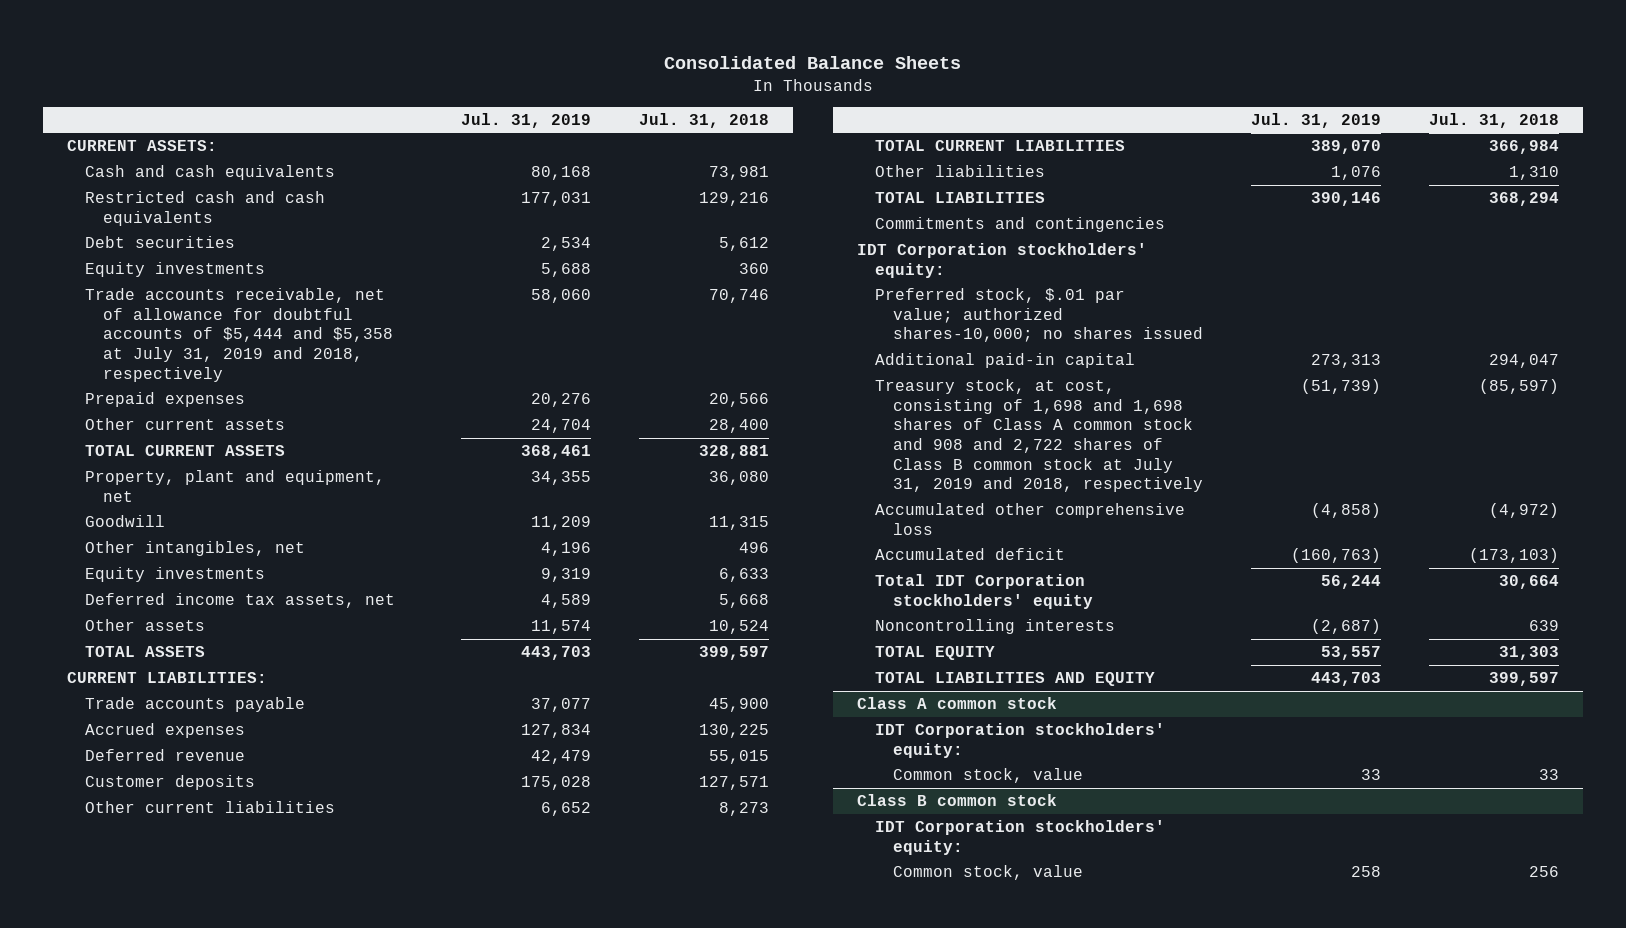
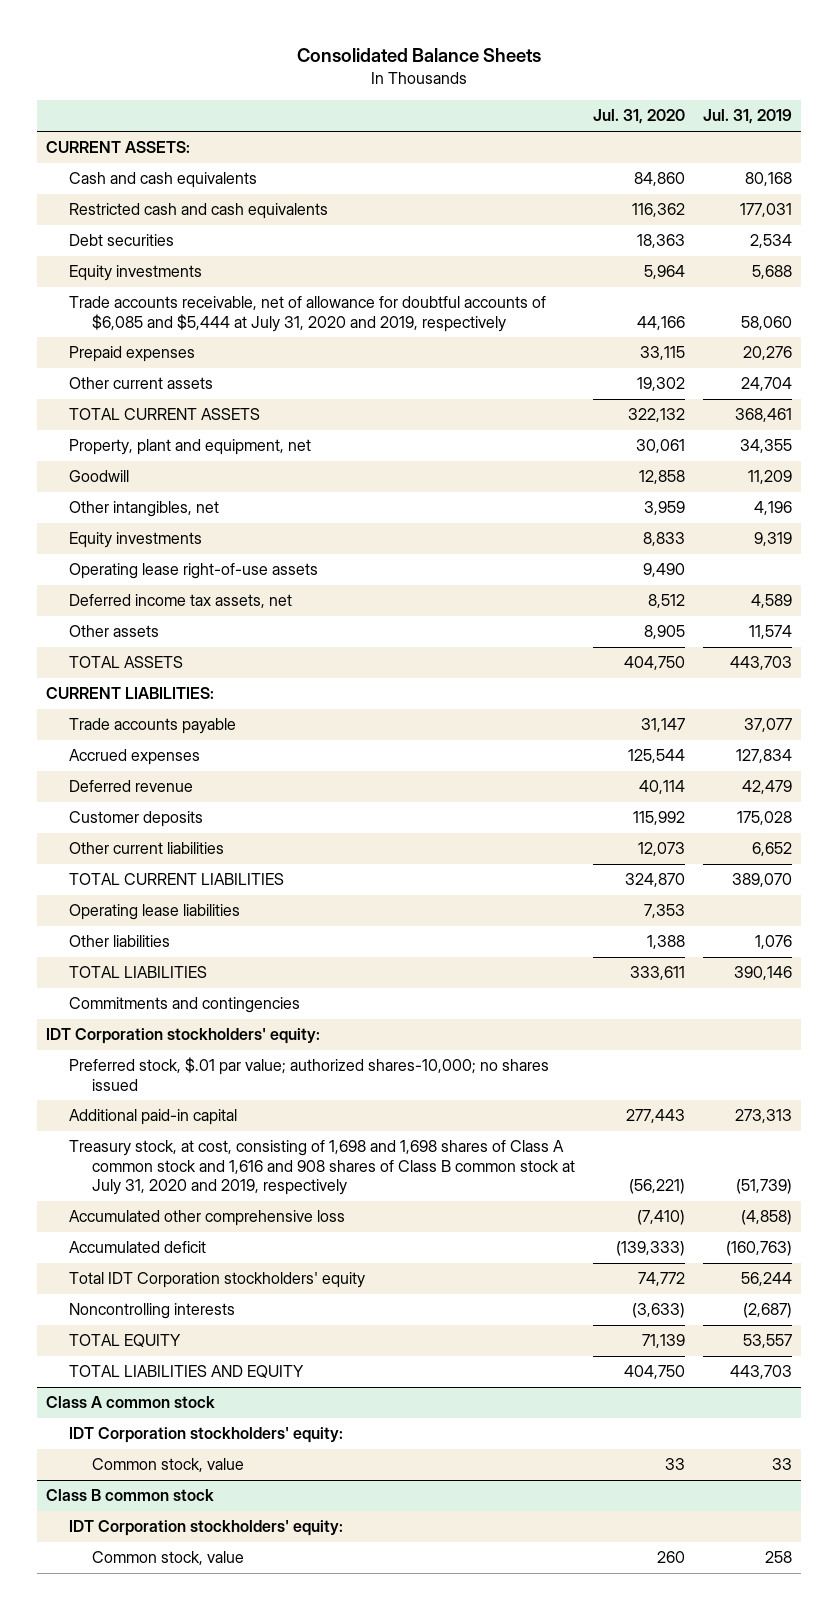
- | Jul. 31, 2019 | Jul. 31, 2018
+ | Jul. 31, 2020 | Jul. 31, 2019
- Trade accounts receivable, net of allowance for doubtful accounts of $5,444 and $5,358 at July 31, 2019 and 2018, respectively | 58,060 | 70,746
+ Trade accounts receivable, net of allowance for doubtful accounts of $6,085 and $5,444 at July 31, 2020 and 2019, respectively | 44,166 | 58,060
+ Operating lease right-of-use assets | 9,490 |
+ Operating lease liabilities | 7,353 |
- Treasury stock, at cost, consisting of 1,698 and 1,698 shares of Class A common stock and 908 and 2,722 shares of Class B common stock at July 31, 2019 and 2018, respectively | (51,739) | (85,597)
+ Treasury stock, at cost, consisting of 1,698 and 1,698 shares of Class A common stock and 1,616 and 908 shares of Class B common stock at July 31, 2020 and 2019, respectively | (56,221) | (51,739)

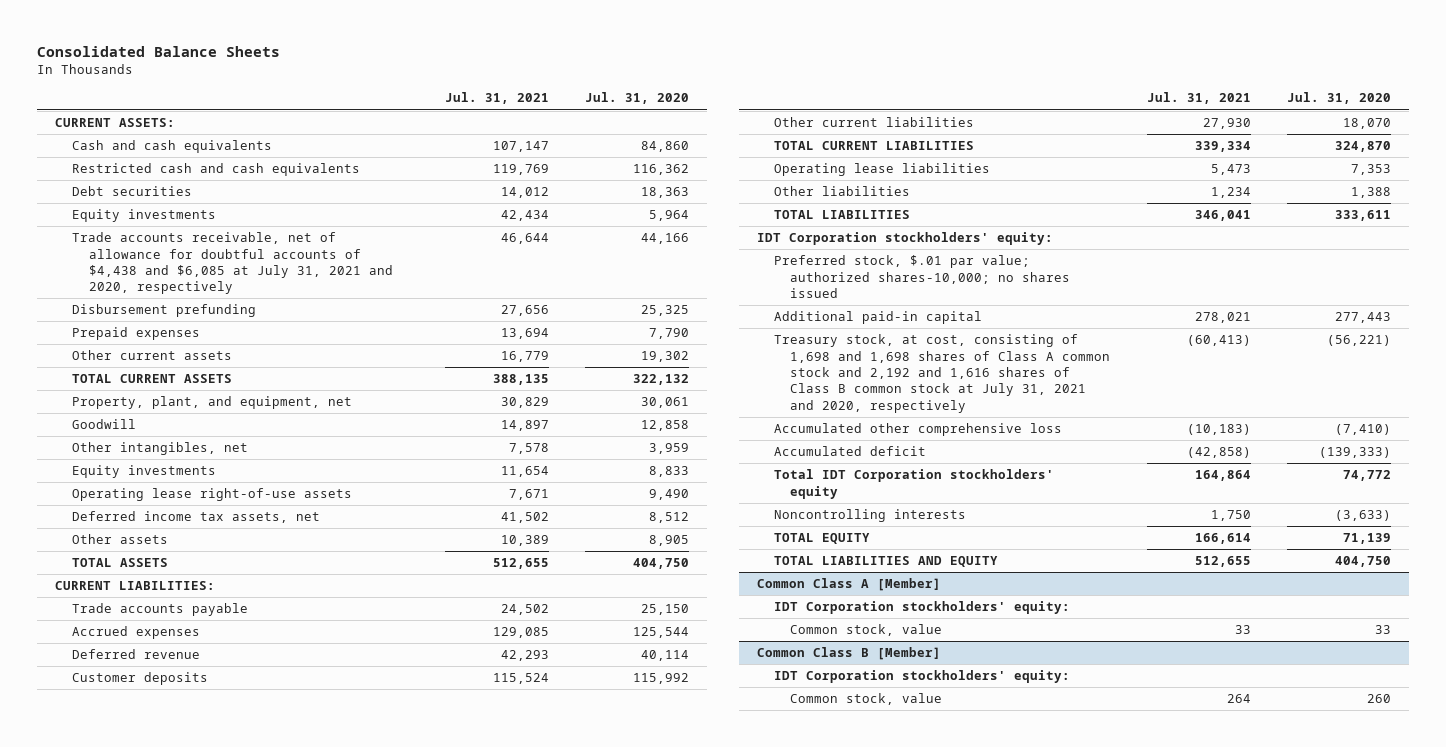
- | Jul. 31, 2020 | Jul. 31, 2019
+ | Jul. 31, 2021 | Jul. 31, 2020
- Trade accounts receivable, net of allowance for doubtful accounts of $6,085 and $5,444 at July 31, 2020 and 2019, respectively | 44,166 | 58,060
- Prepaid expenses | 33,115 | 20,276
+ Trade accounts receivable, net of allowance for doubtful accounts of $4,438 and $6,085 at July 31, 2021 and 2020, respectively | 46,644 | 44,166
+ Disbursement prefunding | 27,656 | 25,325
+ Prepaid expenses | 13,694 | 7,790
- Property, plant and equipment, net | 30,061 | 34,355
+ Property, plant, and equipment, net | 30,829 | 30,061
- Trade accounts payable | 31,147 | 37,077
+ Trade accounts payable | 24,502 | 25,150
- Other current liabilities | 12,073 | 6,652
+ Other current liabilities | 27,930 | 18,070
- Commitments and contingencies
- Treasury stock, at cost, consisting of 1,698 and 1,698 shares of Class A common stock and 1,616 and 908 shares of Class B common stock at July 31, 2020 and 2019, respectively | (56,221) | (51,739)
+ Treasury stock, at cost, consisting of 1,698 and 1,698 shares of Class A common stock and 2,192 and 1,616 shares of Class B common stock at July 31, 2021 and 2020, respectively | (60,413) | (56,221)
- Class A common stock
+ Common Class A [Member]
- Class B common stock
+ Common Class B [Member]

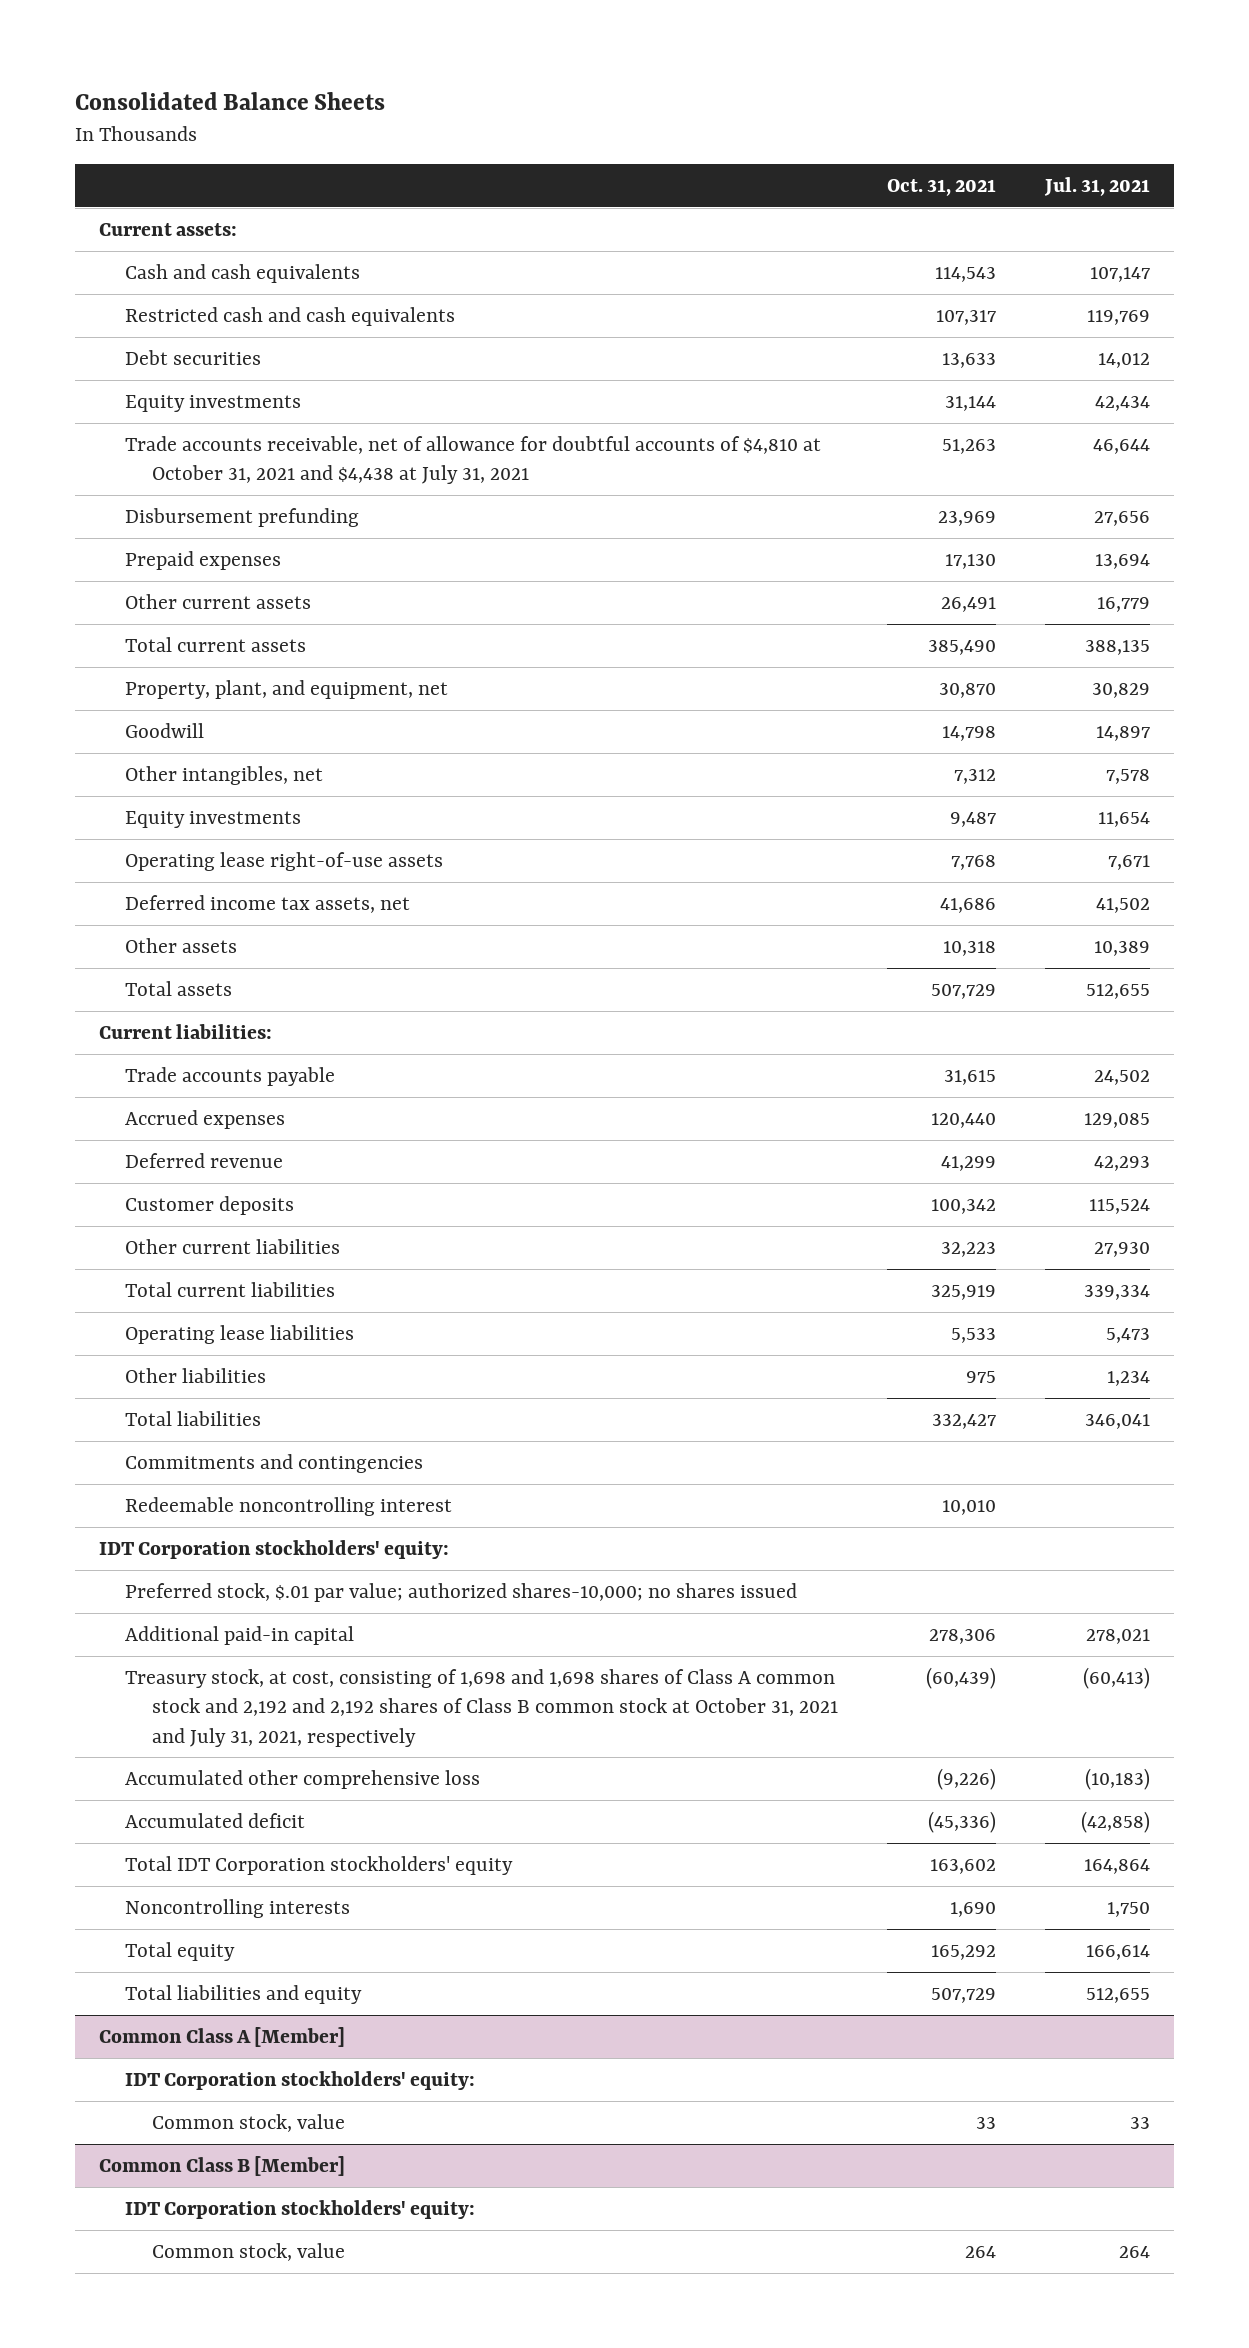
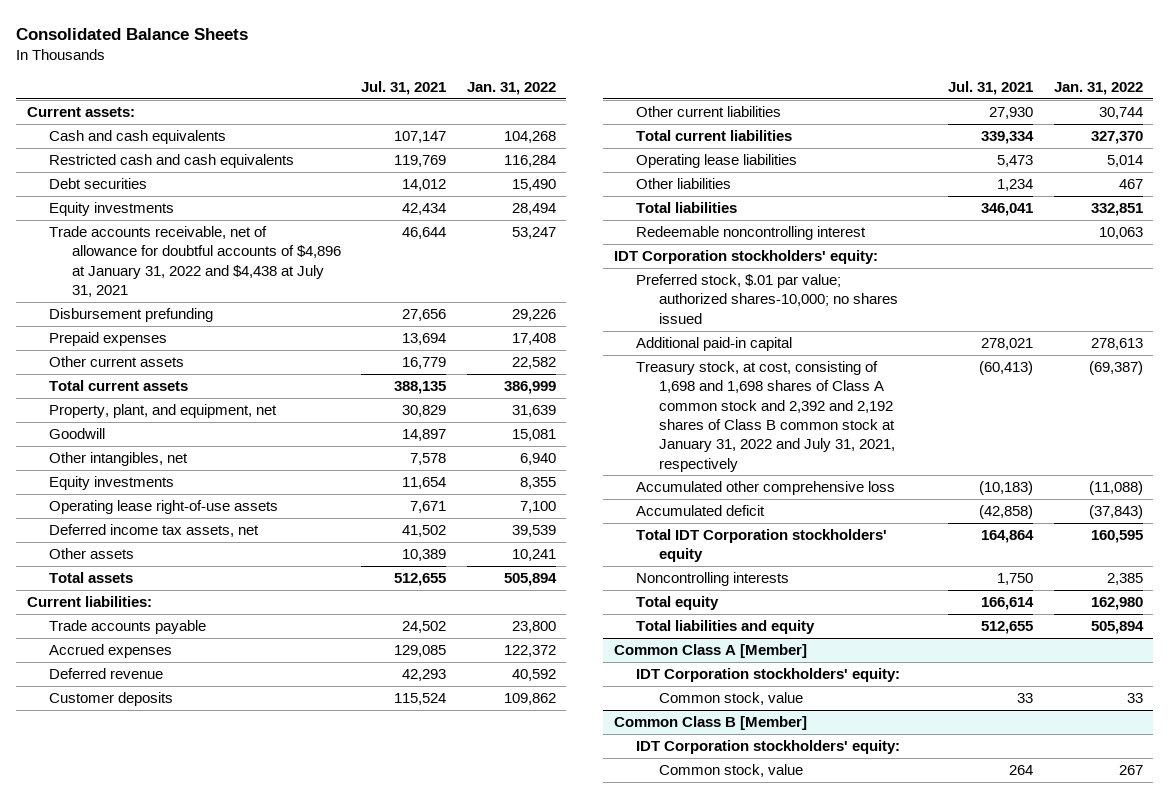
- | Oct. 31, 2021 | Jul. 31, 2021
+ | Jul. 31, 2021 | Jan. 31, 2022
- Trade accounts receivable, net of allowance for doubtful accounts of $4,810 at October 31, 2021 and $4,438 at July 31, 2021 | 51,263 | 46,644
+ Trade accounts receivable, net of allowance for doubtful accounts of $4,896 at January 31, 2022 and $4,438 at July 31, 2021 | 46,644 | 53,247
- Commitments and contingencies
- Treasury stock, at cost, consisting of 1,698 and 1,698 shares of Class A common stock and 2,192 and 2,192 shares of Class B common stock at October 31, 2021 and July 31, 2021, respectively | (60,439) | (60,413)
+ Treasury stock, at cost, consisting of 1,698 and 1,698 shares of Class A common stock and 2,392 and 2,192 shares of Class B common stock at January 31, 2022 and July 31, 2021, respectively | (60,413) | (69,387)

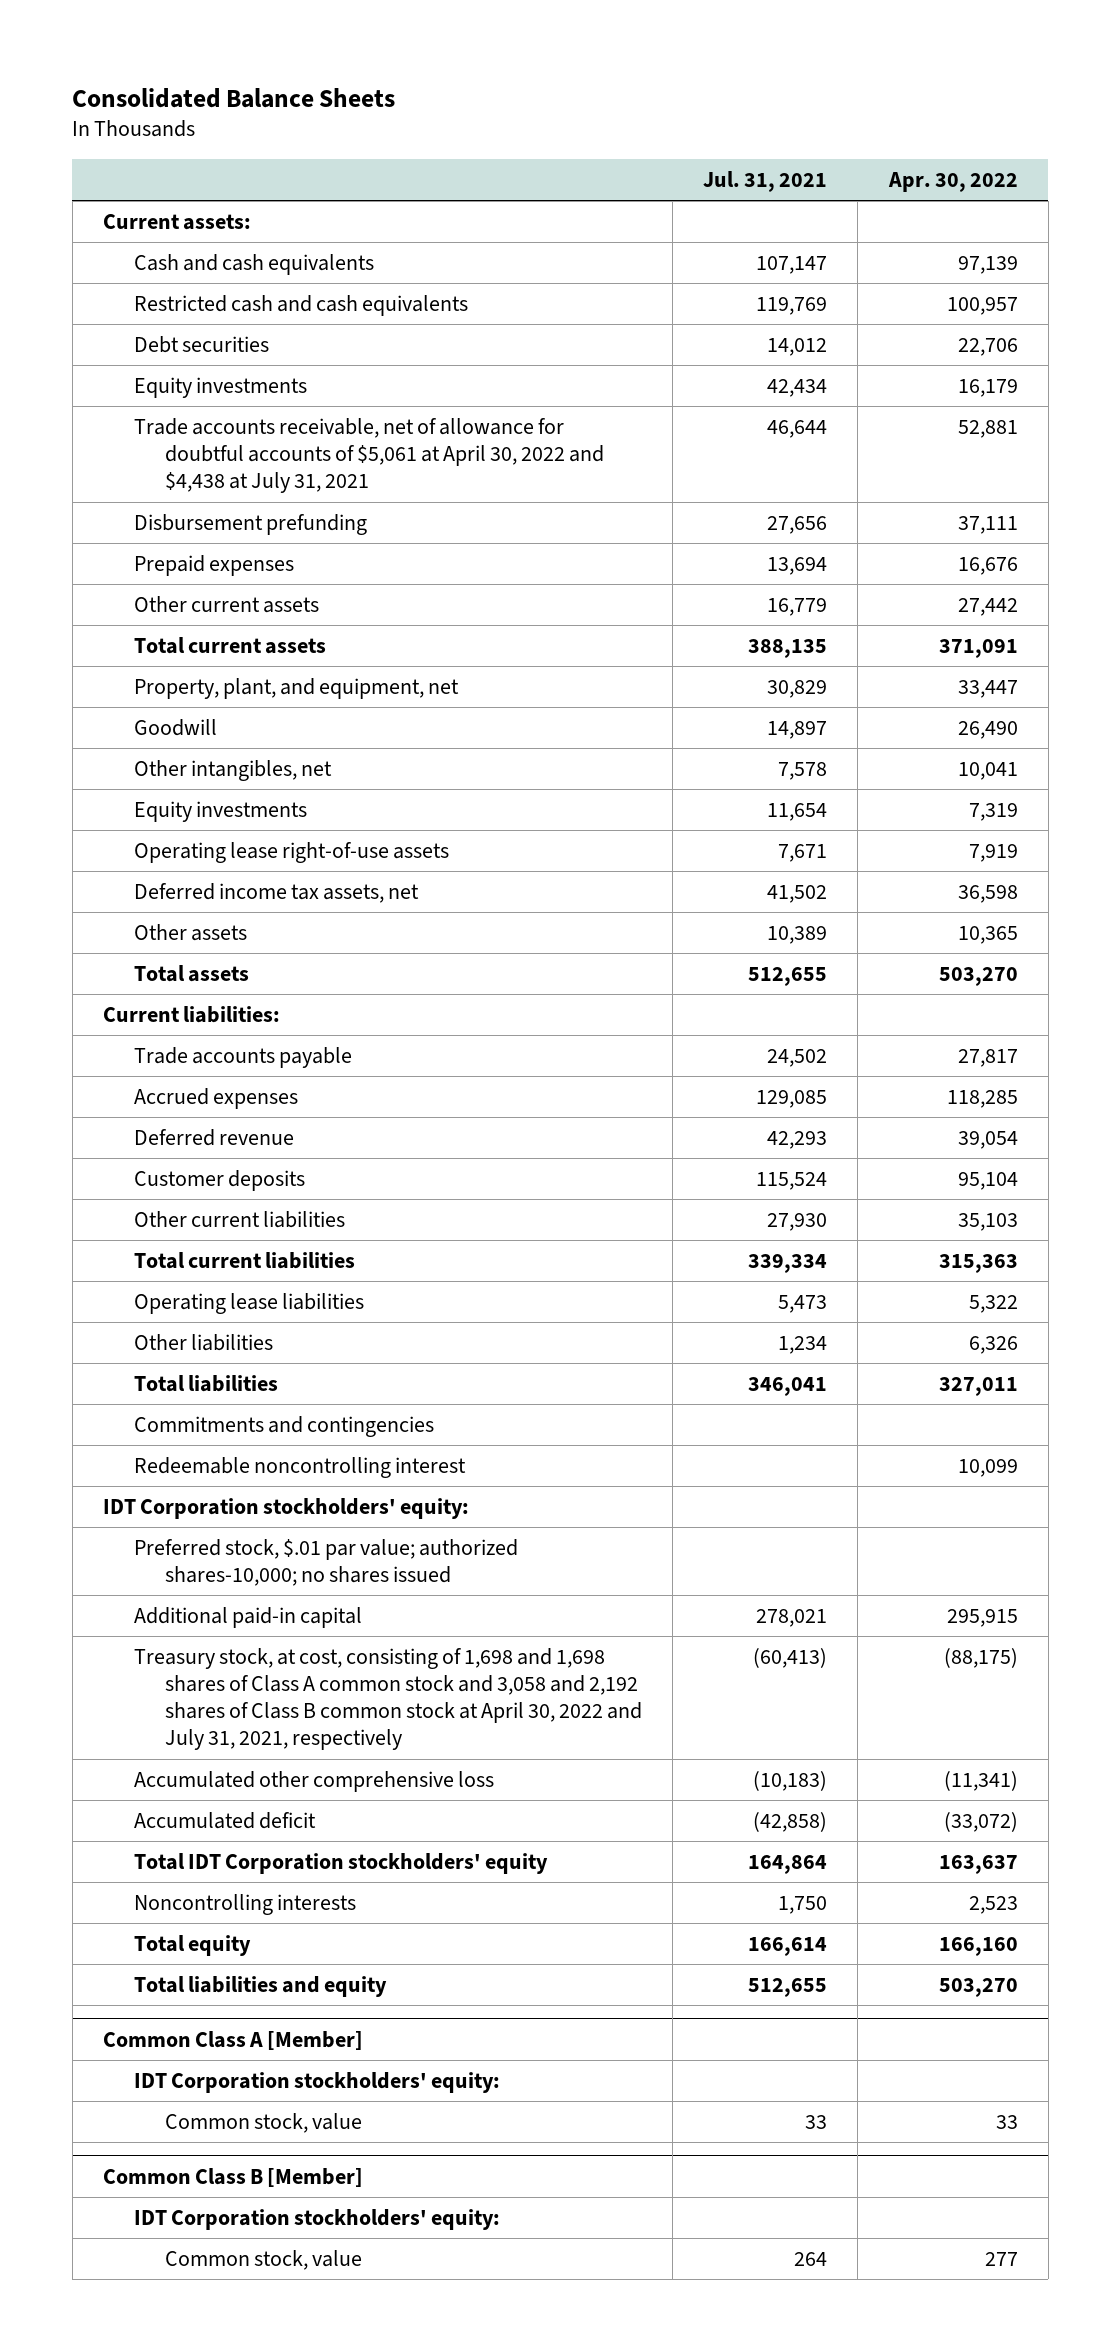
- | Jul. 31, 2021 | Jan. 31, 2022
+ | Jul. 31, 2021 | Apr. 30, 2022
- Trade accounts receivable, net of allowance for doubtful accounts of $4,896 at January 31, 2022 and $4,438 at July 31, 2021 | 46,644 | 53,247
+ Trade accounts receivable, net of allowance for doubtful accounts of $5,061 at April 30, 2022 and $4,438 at July 31, 2021 | 46,644 | 52,881
+ Commitments and contingencies
- Treasury stock, at cost, consisting of 1,698 and 1,698 shares of Class A common stock and 2,392 and 2,192 shares of Class B common stock at January 31, 2022 and July 31, 2021, respectively | (60,413) | (69,387)
+ Treasury stock, at cost, consisting of 1,698 and 1,698 shares of Class A common stock and 3,058 and 2,192 shares of Class B common stock at April 30, 2022 and July 31, 2021, respectively | (60,413) | (88,175)

